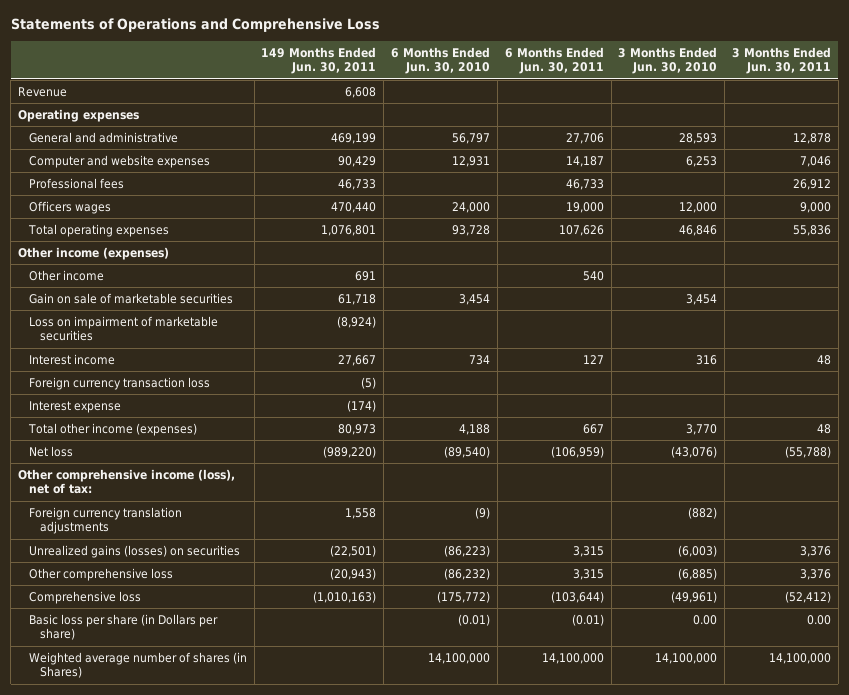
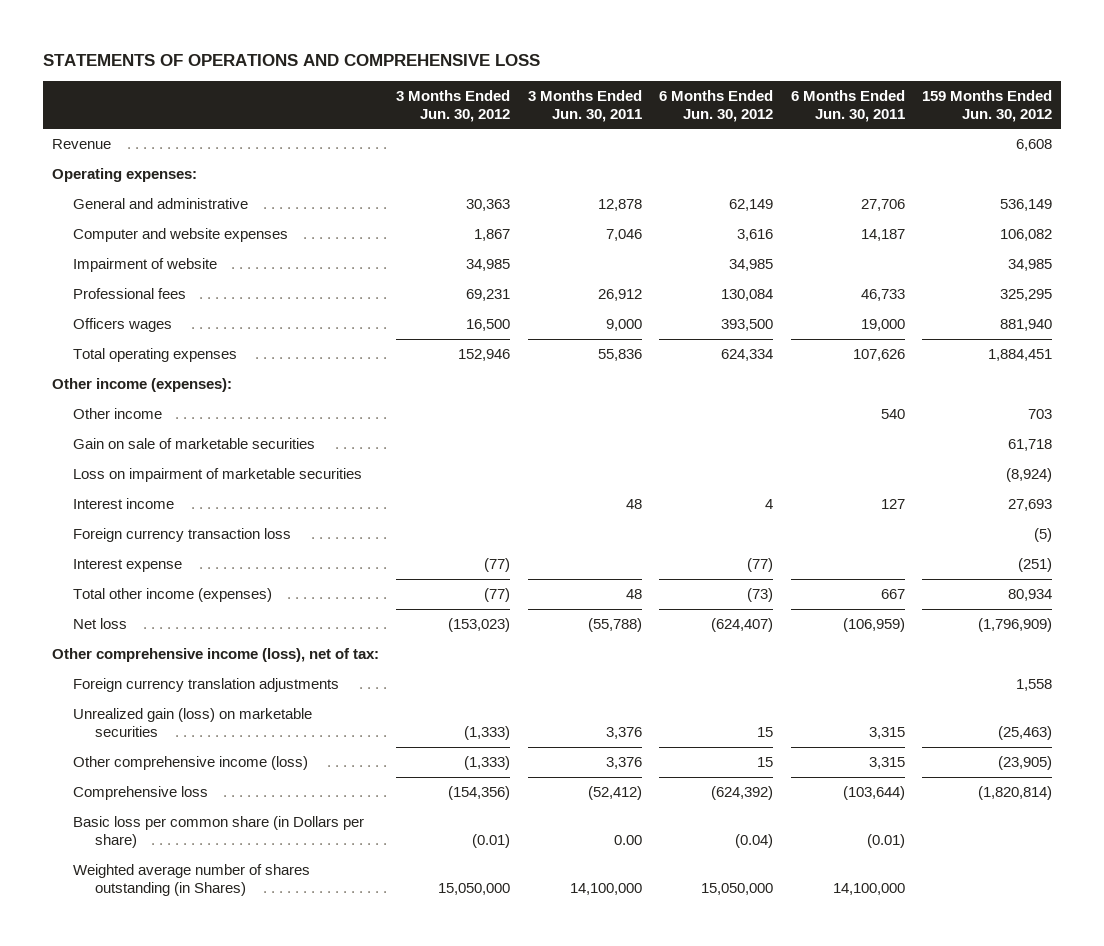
- Statements of Operations and Comprehensive Loss
+ STATEMENTS OF OPERATIONS AND COMPREHENSIVE LOSS
- | 149 Months Ended Jun. 30, 2011 | 6 Months Ended Jun. 30, 2010 | 6 Months Ended Jun. 30, 2011 | 3 Months Ended Jun. 30, 2010 | 3 Months Ended Jun. 30, 2011
+ | 3 Months Ended Jun. 30, 2012 | 3 Months Ended Jun. 30, 2011 | 6 Months Ended Jun. 30, 2012 | 6 Months Ended Jun. 30, 2011 | 159 Months Ended Jun. 30, 2012
- Operating expenses
+ Operating expenses:
+ Impairment of website | 34,985 | | 34,985 | | 34,985
- Other income (expenses)
+ Other income (expenses):
- Unrealized gains (losses) on securities | (22,501) | (86,223) | 3,315 | (6,003) | 3,376
- Other comprehensive loss | (20,943) | (86,232) | 3,315 | (6,885) | 3,376
+ Unrealized gain (loss) on marketable securities | (1,333) | 3,376 | 15 | 3,315 | (25,463)
+ Other comprehensive income (loss) | (1,333) | 3,376 | 15 | 3,315 | (23,905)
- Basic loss per share (in Dollars per share) | | (0.01) | (0.01) | 0.00 | 0.00
- Weighted average number of shares (in Shares) | | 14,100,000 | 14,100,000 | 14,100,000 | 14,100,000
+ Basic loss per common share (in Dollars per share) | (0.01) | 0.00 | (0.04) | (0.01) |
+ Weighted average number of shares outstanding (in Shares) | 15,050,000 | 14,100,000 | 15,050,000 | 14,100,000 |

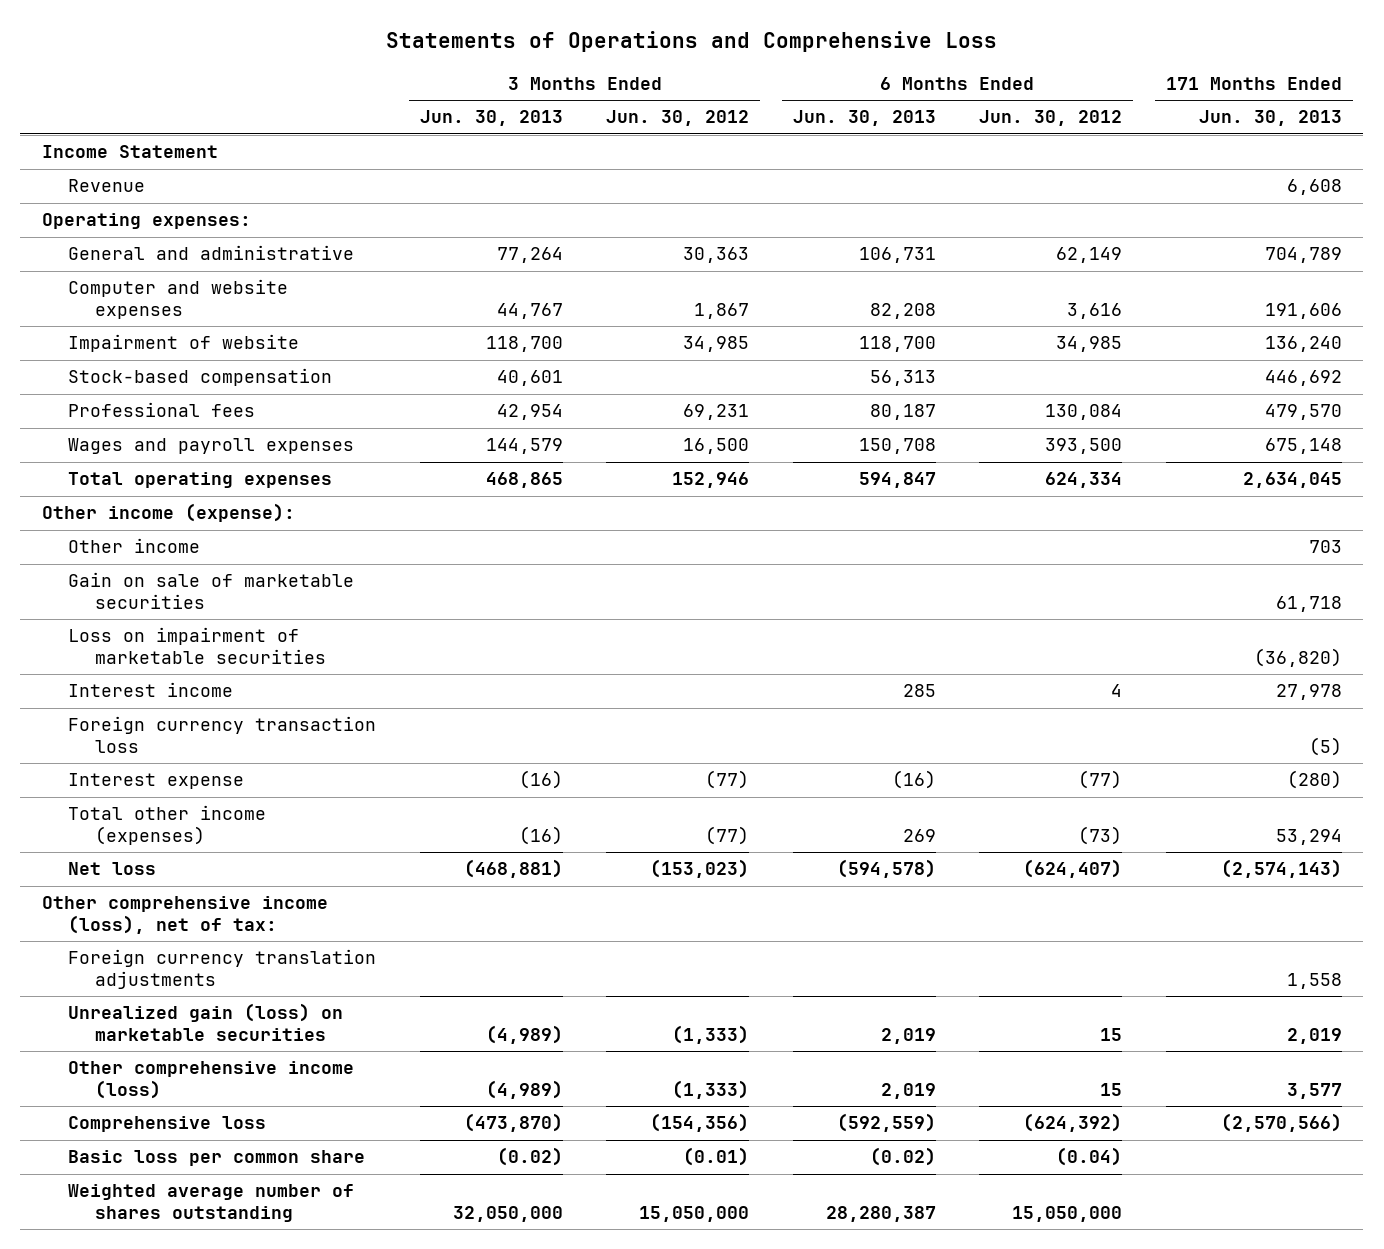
- STATEMENTS OF OPERATIONS AND COMPREHENSIVE LOSS
+ Statements of Operations and Comprehensive Loss
- | 3 Months Ended Jun. 30, 2012 | 3 Months Ended Jun. 30, 2011 | 6 Months Ended Jun. 30, 2012 | 6 Months Ended Jun. 30, 2011 | 159 Months Ended Jun. 30, 2012
+ | 3 Months Ended Jun. 30, 2013 | 3 Months Ended Jun. 30, 2012 | 6 Months Ended Jun. 30, 2013 | 6 Months Ended Jun. 30, 2012 | 171 Months Ended Jun. 30, 2013
+ Income Statement
+ Stock-based compensation | 40,601 | | 56,313 | | 446,692
- Officers wages | 16,500 | 9,000 | 393,500 | 19,000 | 881,940
+ Wages and payroll expenses | 144,579 | 16,500 | 150,708 | 393,500 | 675,148
- Other income (expenses):
+ Other income (expense):
- Basic loss per common share (in Dollars per share) | (0.01) | 0.00 | (0.04) | (0.01) |
- Weighted average number of shares outstanding (in Shares) | 15,050,000 | 14,100,000 | 15,050,000 | 14,100,000 |
+ Basic loss per common share | (0.02) | (0.01) | (0.02) | (0.04) |
+ Weighted average number of shares outstanding | 32,050,000 | 15,050,000 | 28,280,387 | 15,050,000 |

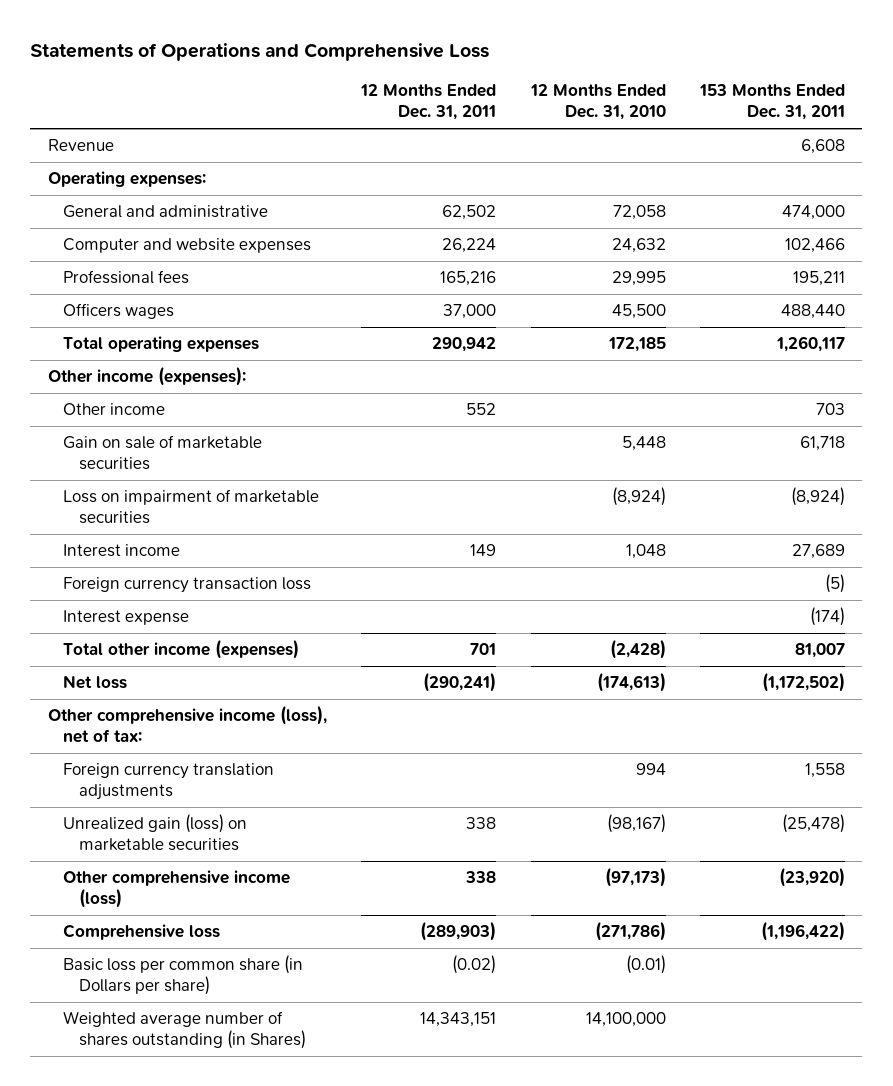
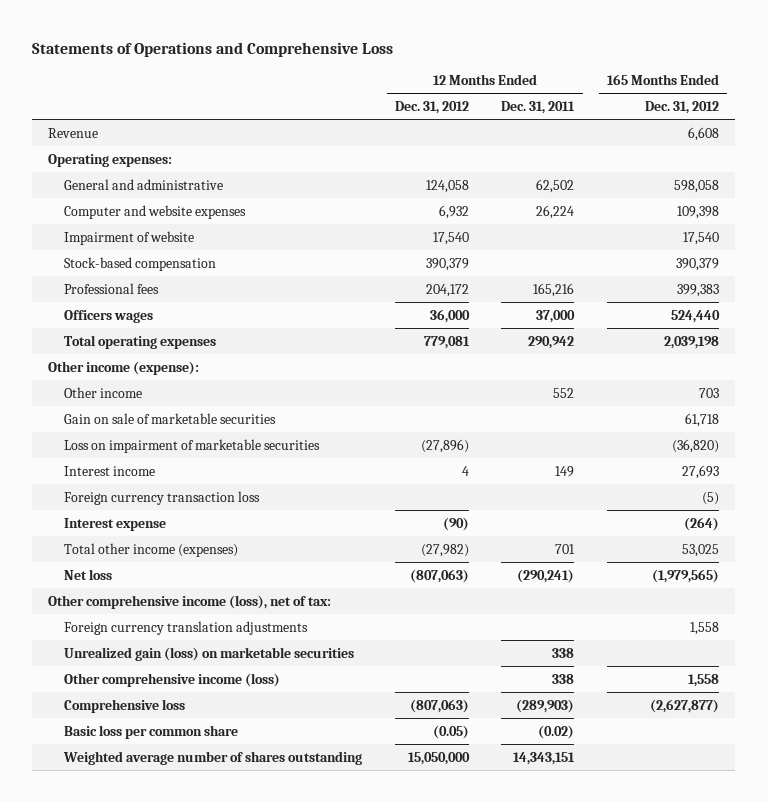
- | 12 Months Ended Dec. 31, 2011 | 12 Months Ended Dec. 31, 2010 | 153 Months Ended Dec. 31, 2011
+ | 12 Months Ended Dec. 31, 2012 | 12 Months Ended Dec. 31, 2011 | 165 Months Ended Dec. 31, 2012
+ Impairment of website | 17,540 | | 17,540
+ Stock-based compensation | 390,379 | | 390,379
- Other income (expenses):
+ Other income (expense):
- Basic loss per common share (in Dollars per share) | (0.02) | (0.01) |
- Weighted average number of shares outstanding (in Shares) | 14,343,151 | 14,100,000 |
+ Basic loss per common share | (0.05) | (0.02) |
+ Weighted average number of shares outstanding | 15,050,000 | 14,343,151 |

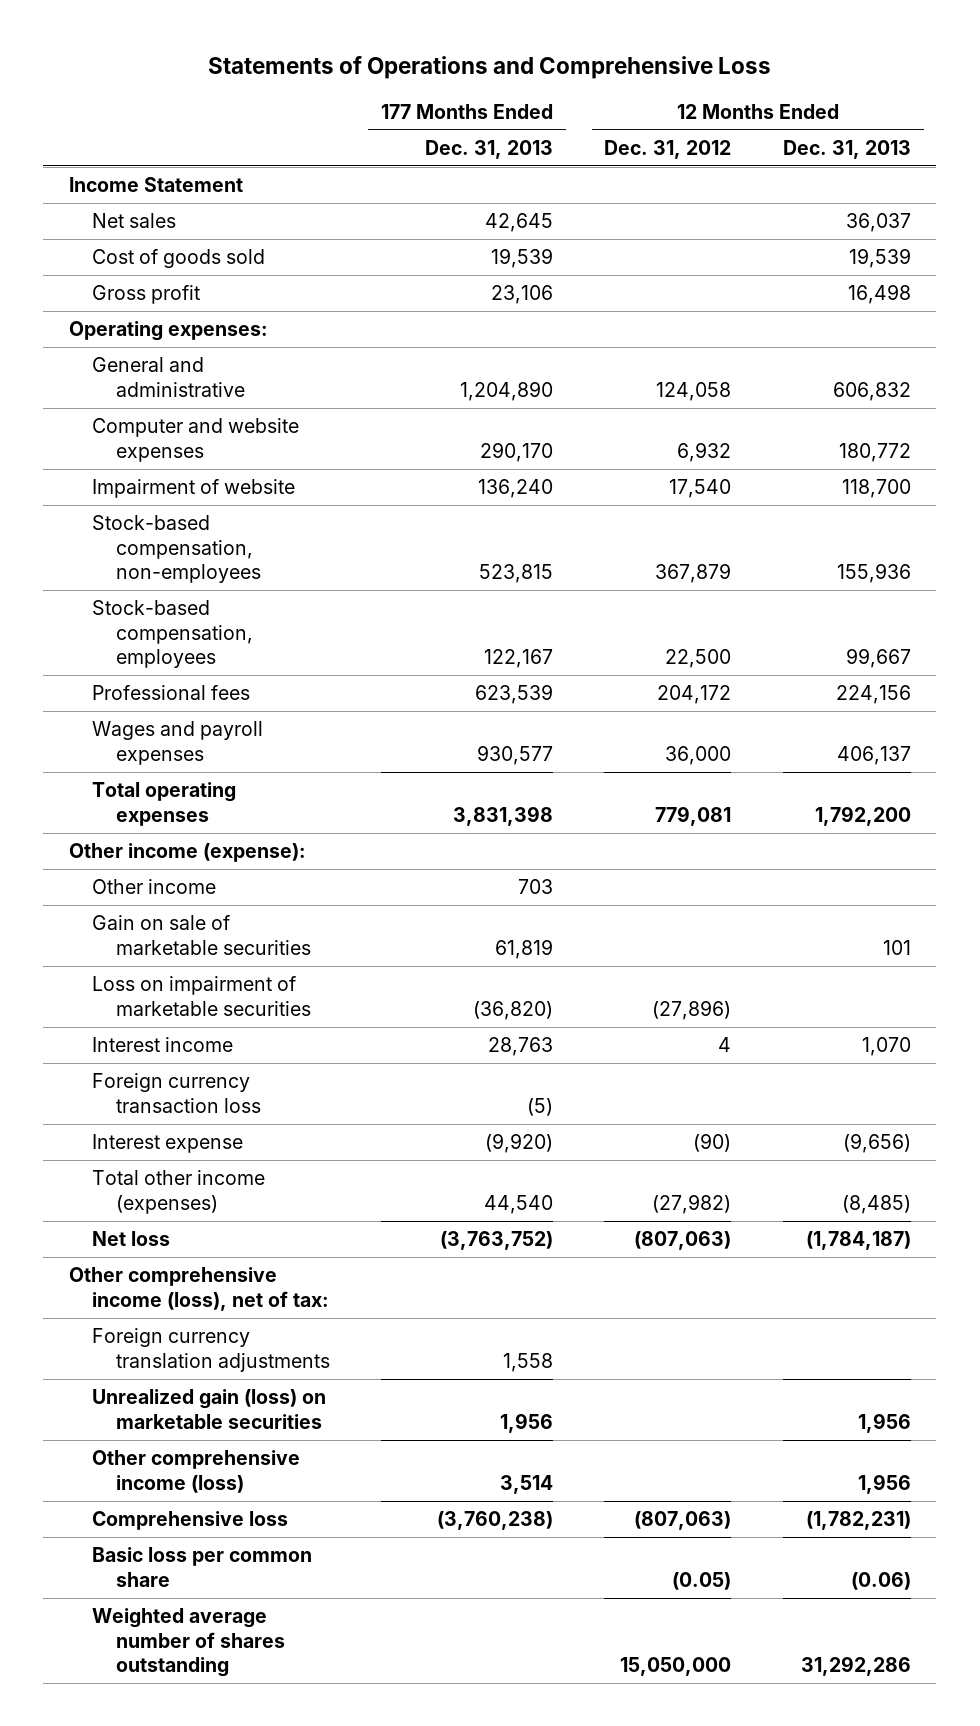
- | 12 Months Ended Dec. 31, 2012 | 12 Months Ended Dec. 31, 2011 | 165 Months Ended Dec. 31, 2012
+ | 177 Months Ended Dec. 31, 2013 | 12 Months Ended Dec. 31, 2012 | 12 Months Ended Dec. 31, 2013
- Revenue | | | 6,608
+ Income Statement
+ Net sales | 42,645 | | 36,037
+ Cost of goods sold | 19,539 | | 19,539
+ Gross profit | 23,106 | | 16,498
- Stock-based compensation | 390,379 | | 390,379
+ Stock-based compensation, non-employees | 523,815 | 367,879 | 155,936
+ Stock-based compensation, employees | 122,167 | 22,500 | 99,667
- Officers wages | 36,000 | 37,000 | 524,440
+ Wages and payroll expenses | 930,577 | 36,000 | 406,137

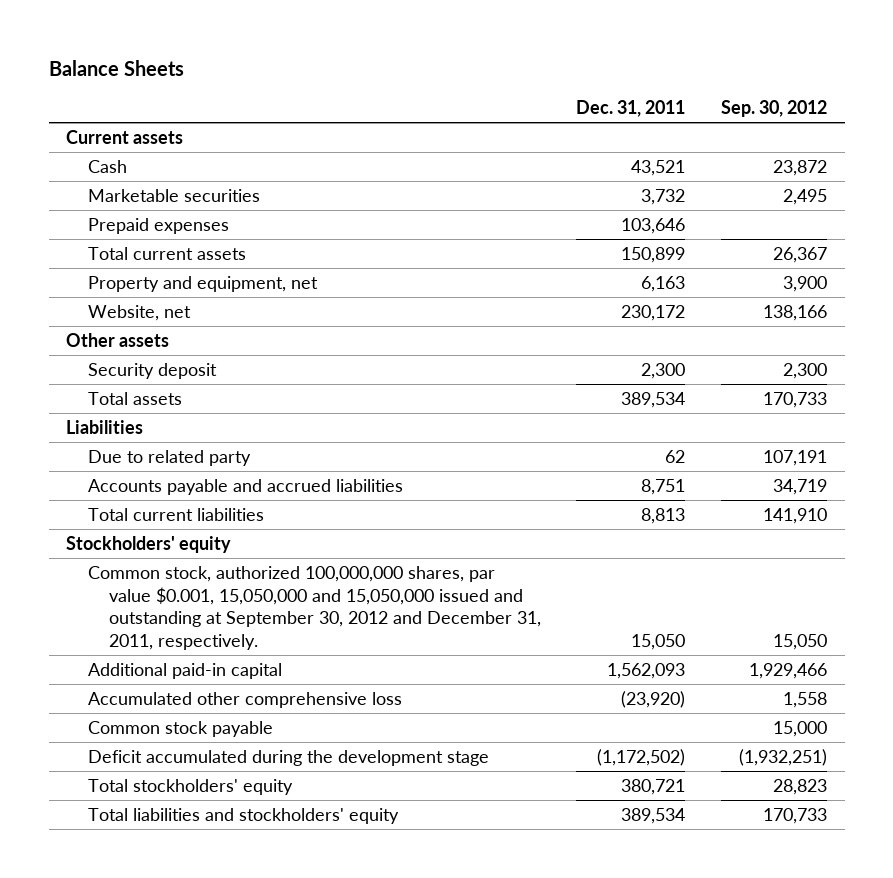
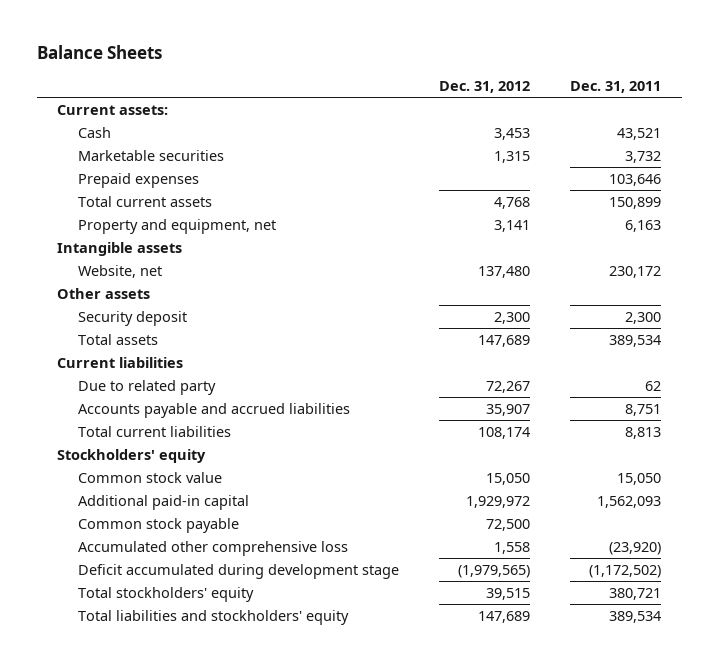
- | Dec. 31, 2011 | Sep. 30, 2012
+ | Dec. 31, 2012 | Dec. 31, 2011
- Current assets
+ Current assets:
+ Intangible assets
- Liabilities
+ Current liabilities
- Common stock, authorized 100,000,000 shares, par value $0.001, 15,050,000 and 15,050,000 issued and outstanding at September 30, 2012 and December 31, 2011, respectively. | 15,050 | 15,050
+ Common stock value | 15,050 | 15,050
- Deficit accumulated during the development stage | (1,172,502) | (1,932,251)
moved down: Accumulated other comprehensive loss | 1,558 | (23,920)
+ Deficit accumulated during development stage | (1,979,565) | (1,172,502)

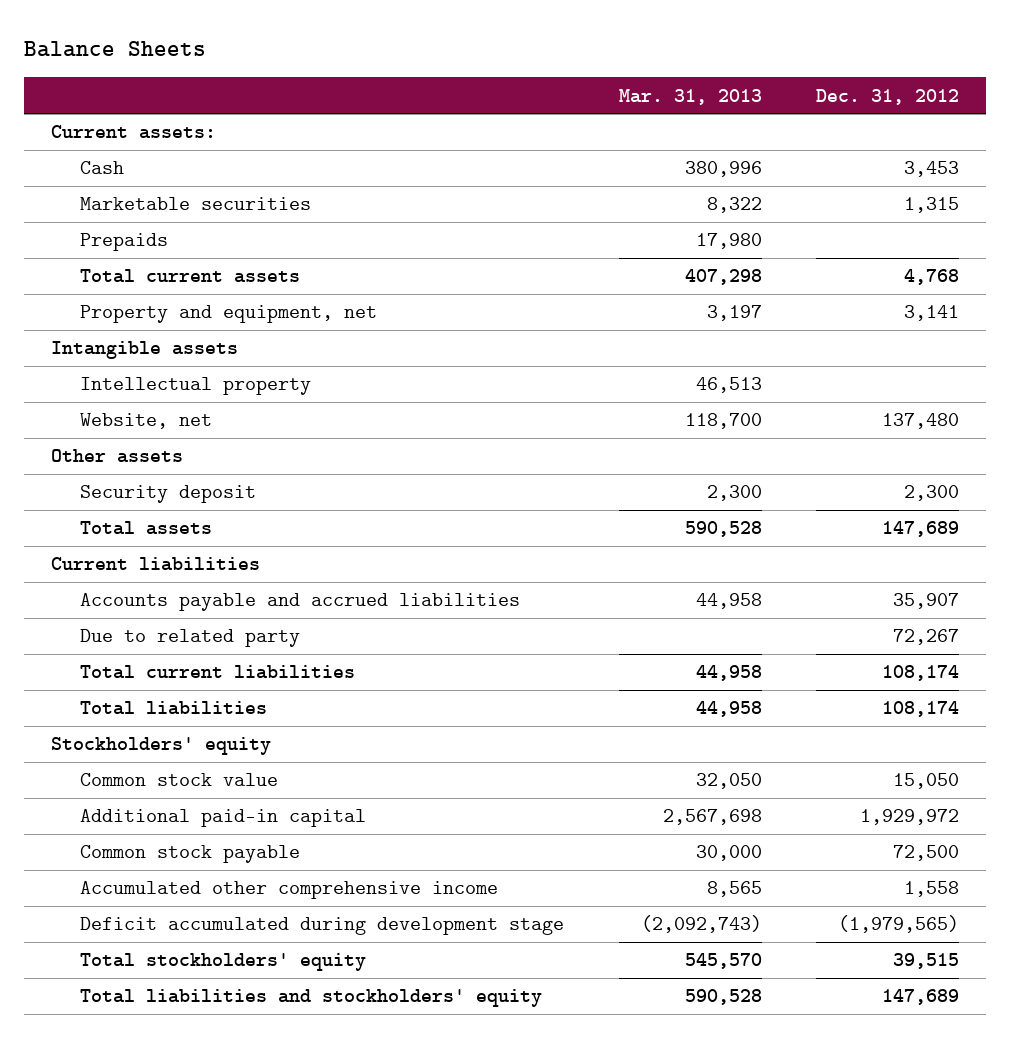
- | Dec. 31, 2012 | Dec. 31, 2011
+ | Mar. 31, 2013 | Dec. 31, 2012
- Prepaid expenses | | 103,646
+ Prepaids | 17,980 |
+ Intellectual property | 46,513 |
moved down: Due to related party | | 72,267
+ Total liabilities | 44,958 | 108,174
- Accumulated other comprehensive loss | 1,558 | (23,920)
+ Accumulated other comprehensive income | 8,565 | 1,558

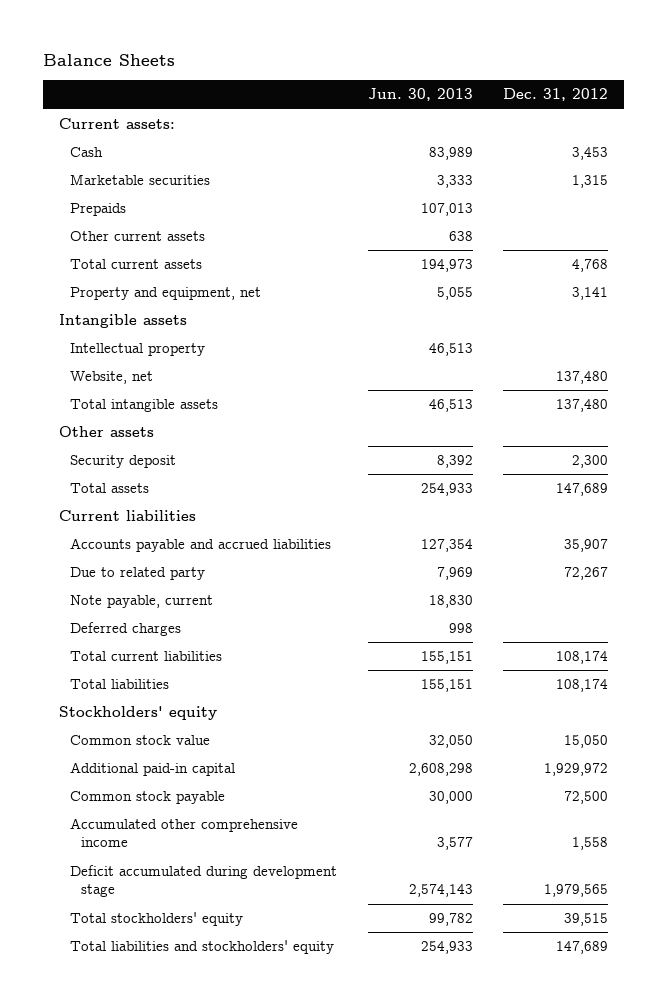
- | Mar. 31, 2013 | Dec. 31, 2012
+ | Jun. 30, 2013 | Dec. 31, 2012
+ Other current assets | 638 |
+ Total intangible assets | 46,513 | 137,480
+ Note payable, current | 18,830 |
+ Deferred charges | 998 |
- Deficit accumulated during development stage | (2,092,743) | (1,979,565)
+ Deficit accumulated during development stage | 2,574,143 | 1,979,565

